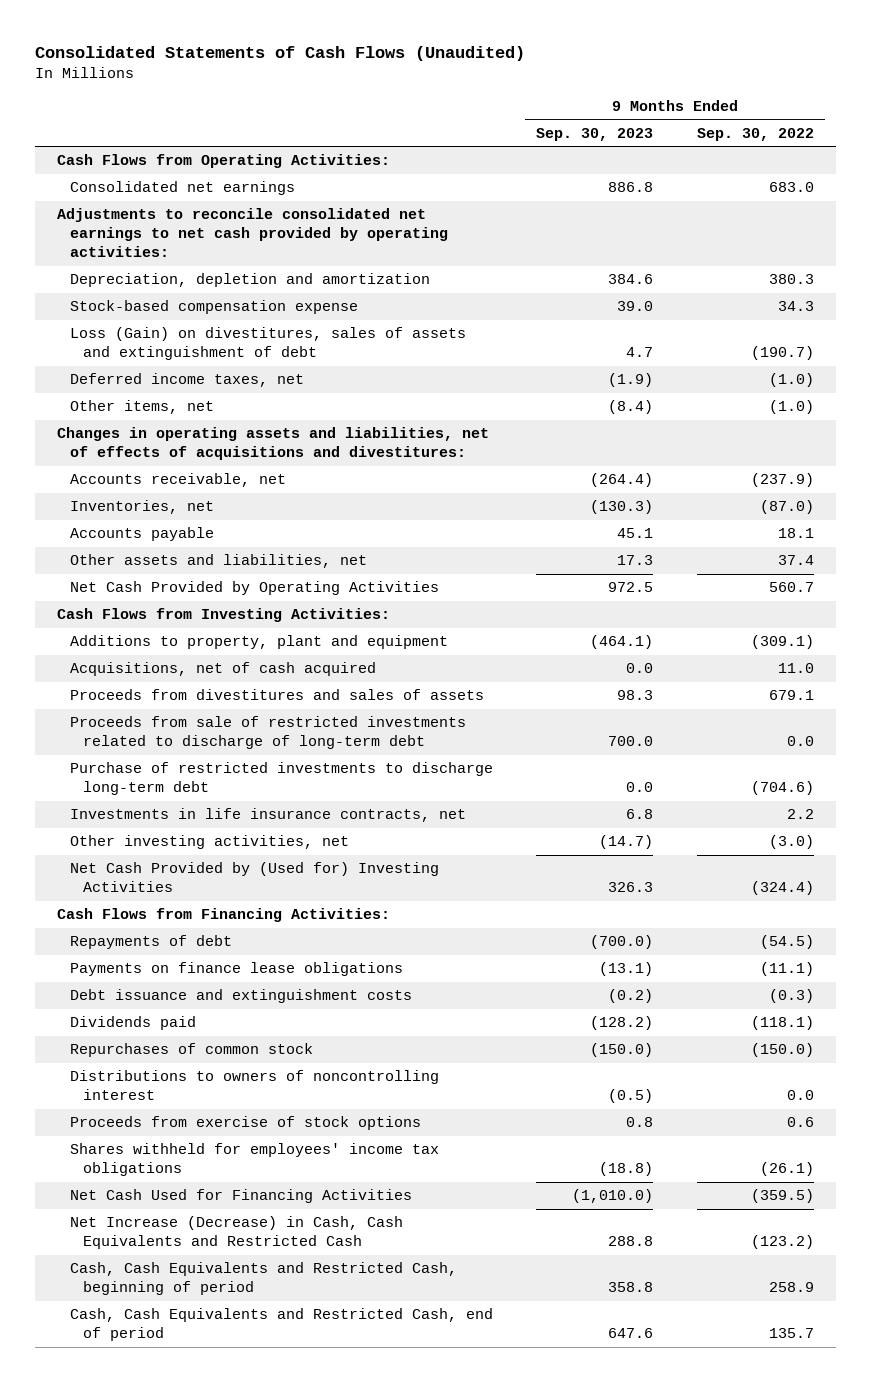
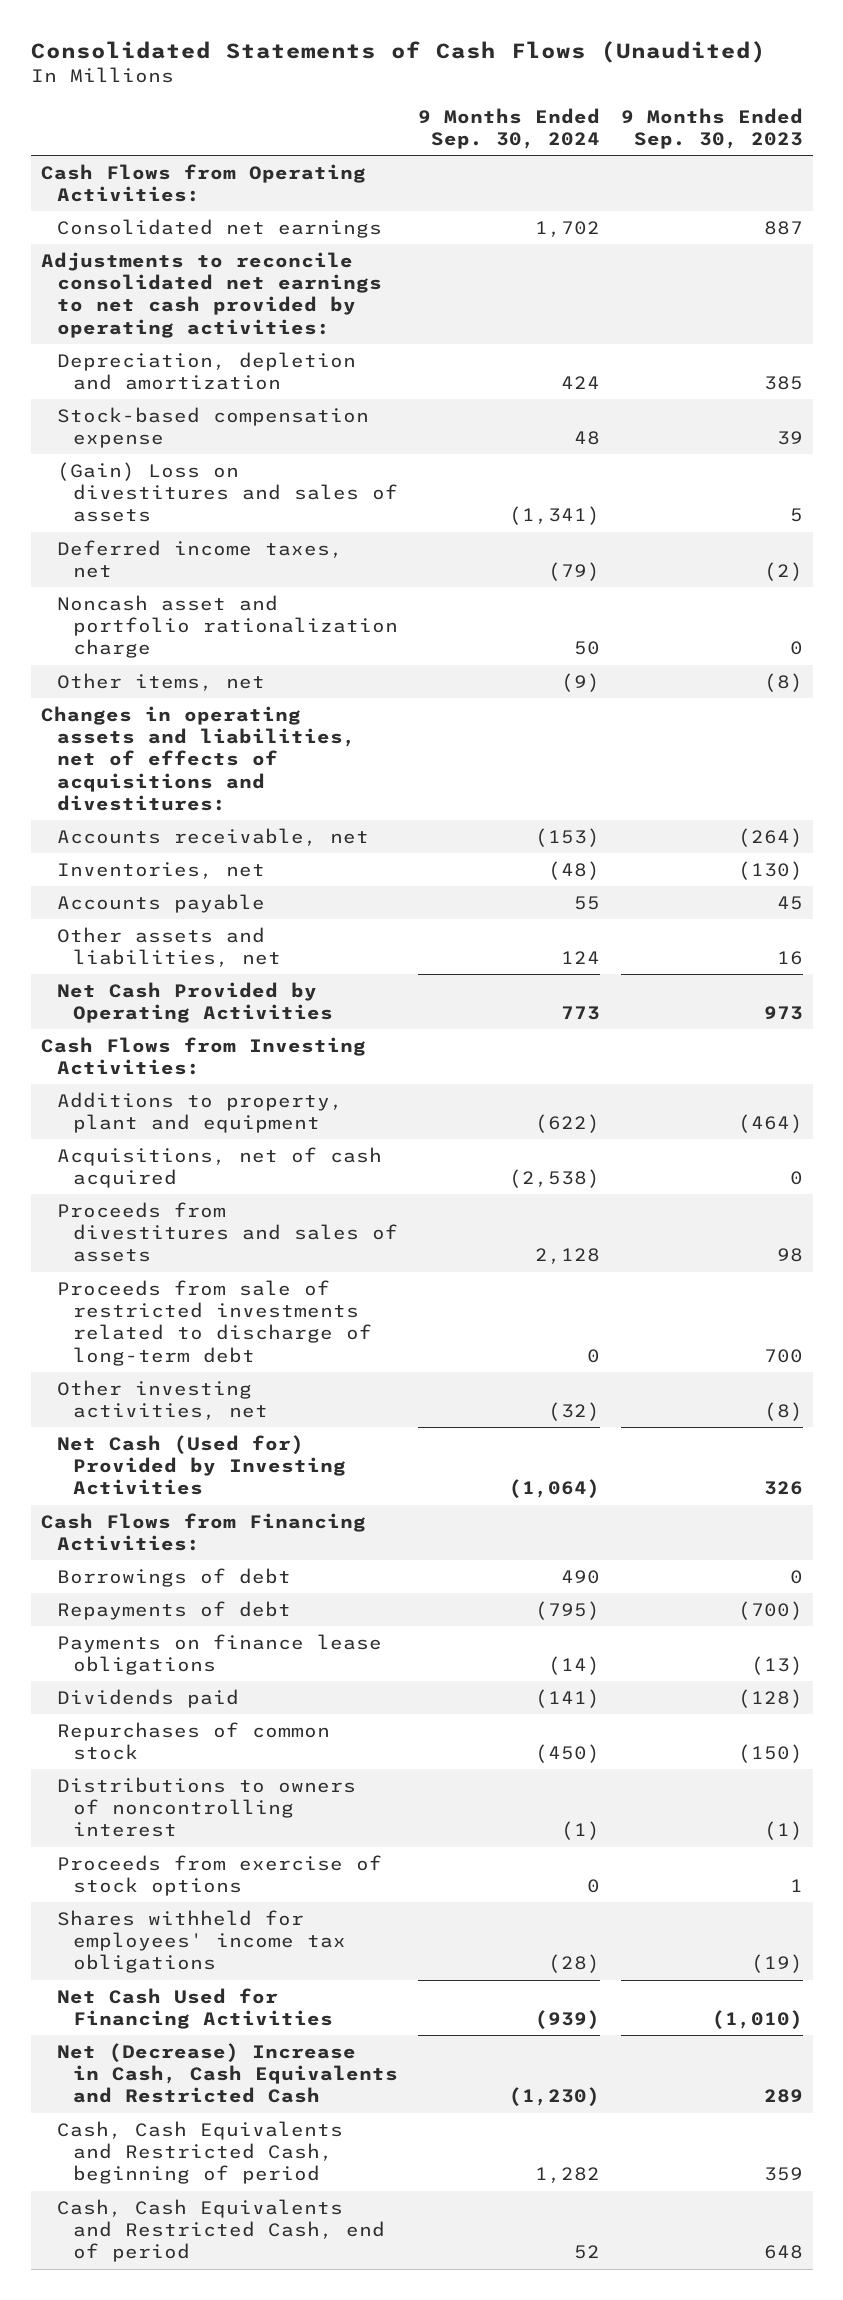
- | 9 Months Ended Sep. 30, 2023 | 9 Months Ended Sep. 30, 2022
+ | 9 Months Ended Sep. 30, 2024 | 9 Months Ended Sep. 30, 2023
- Consolidated net earnings | 886.8 | 683.0
+ Consolidated net earnings | 1,702 | 887
- Depreciation, depletion and amortization | 384.6 | 380.3
- Stock-based compensation expense | 39.0 | 34.3
- Loss (Gain) on divestitures, sales of assets and extinguishment of debt | 4.7 | (190.7)
- Deferred income taxes, net | (1.9) | (1.0)
- Other items, net | (8.4) | (1.0)
+ Depreciation, depletion and amortization | 424 | 385
+ Stock-based compensation expense | 48 | 39
+ (Gain) Loss on divestitures and sales of assets | (1,341) | 5
+ Deferred income taxes, net | (79) | (2)
+ Noncash asset and portfolio rationalization charge | 50 | 0
+ Other items, net | (9) | (8)
- Accounts receivable, net | (264.4) | (237.9)
- Inventories, net | (130.3) | (87.0)
- Accounts payable | 45.1 | 18.1
- Other assets and liabilities, net | 17.3 | 37.4
- Net Cash Provided by Operating Activities | 972.5 | 560.7
+ Accounts receivable, net | (153) | (264)
+ Inventories, net | (48) | (130)
+ Accounts payable | 55 | 45
+ Other assets and liabilities, net | 124 | 16
+ Net Cash Provided by Operating Activities | 773 | 973
- Additions to property, plant and equipment | (464.1) | (309.1)
- Acquisitions, net of cash acquired | 0.0 | 11.0
- Proceeds from divestitures and sales of assets | 98.3 | 679.1
- Proceeds from sale of restricted investments related to discharge of long-term debt | 700.0 | 0.0
- Purchase of restricted investments to discharge long-term debt | 0.0 | (704.6)
- Investments in life insurance contracts, net | 6.8 | 2.2
- Other investing activities, net | (14.7) | (3.0)
- Net Cash Provided by (Used for) Investing Activities | 326.3 | (324.4)
+ Additions to property, plant and equipment | (622) | (464)
+ Acquisitions, net of cash acquired | (2,538) | 0
+ Proceeds from divestitures and sales of assets | 2,128 | 98
+ Proceeds from sale of restricted investments related to discharge of long-term debt | 0 | 700
+ Other investing activities, net | (32) | (8)
+ Net Cash (Used for) Provided by Investing Activities | (1,064) | 326
- Repayments of debt | (700.0) | (54.5)
- Payments on finance lease obligations | (13.1) | (11.1)
- Debt issuance and extinguishment costs | (0.2) | (0.3)
- Dividends paid | (128.2) | (118.1)
- Repurchases of common stock | (150.0) | (150.0)
- Distributions to owners of noncontrolling interest | (0.5) | 0.0
- Proceeds from exercise of stock options | 0.8 | 0.6
- Shares withheld for employees' income tax obligations | (18.8) | (26.1)
- Net Cash Used for Financing Activities | (1,010.0) | (359.5)
- Net Increase (Decrease) in Cash, Cash Equivalents and Restricted Cash | 288.8 | (123.2)
- Cash, Cash Equivalents and Restricted Cash, beginning of period | 358.8 | 258.9
- Cash, Cash Equivalents and Restricted Cash, end of period | 647.6 | 135.7
+ Borrowings of debt | 490 | 0
+ Repayments of debt | (795) | (700)
+ Payments on finance lease obligations | (14) | (13)
+ Dividends paid | (141) | (128)
+ Repurchases of common stock | (450) | (150)
+ Distributions to owners of noncontrolling interest | (1) | (1)
+ Proceeds from exercise of stock options | 0 | 1
+ Shares withheld for employees' income tax obligations | (28) | (19)
+ Net Cash Used for Financing Activities | (939) | (1,010)
+ Net (Decrease) Increase in Cash, Cash Equivalents and Restricted Cash | (1,230) | 289
+ Cash, Cash Equivalents and Restricted Cash, beginning of period | 1,282 | 359
+ Cash, Cash Equivalents and Restricted Cash, end of period | 52 | 648

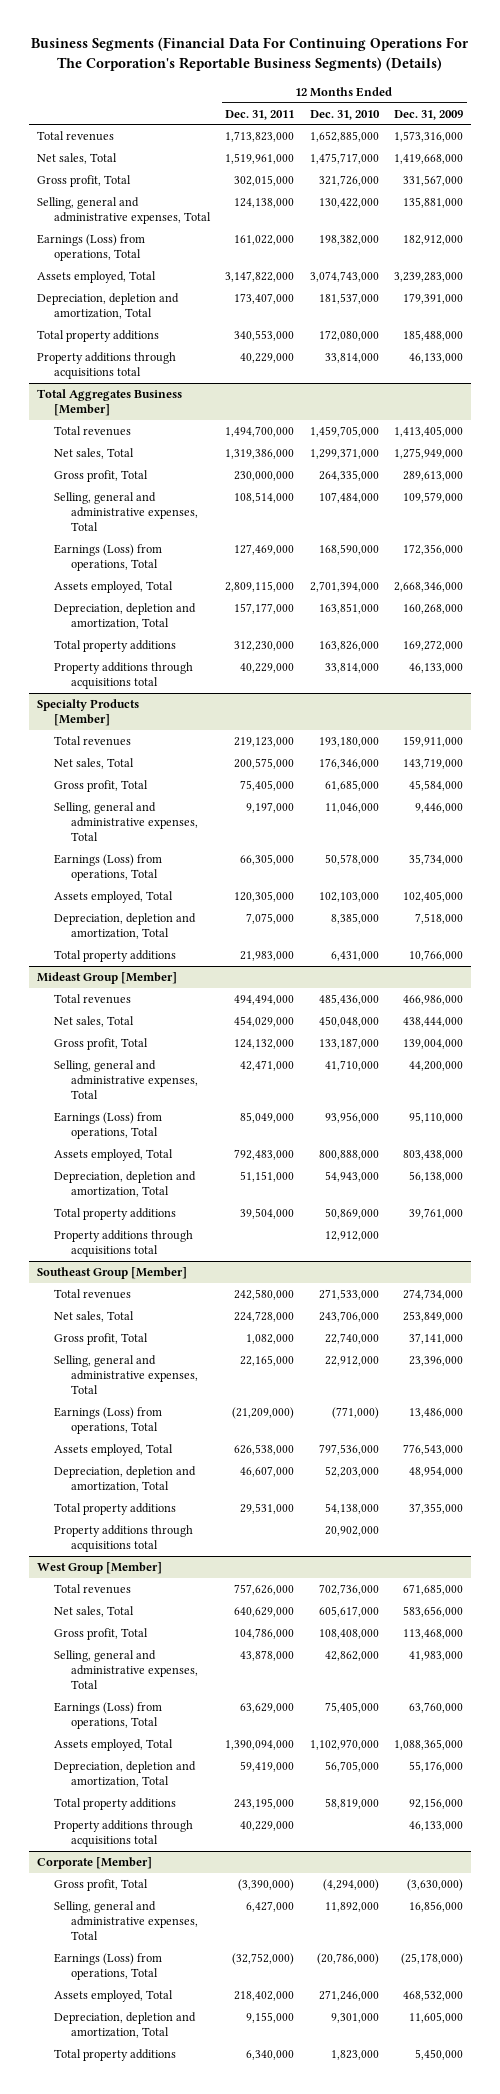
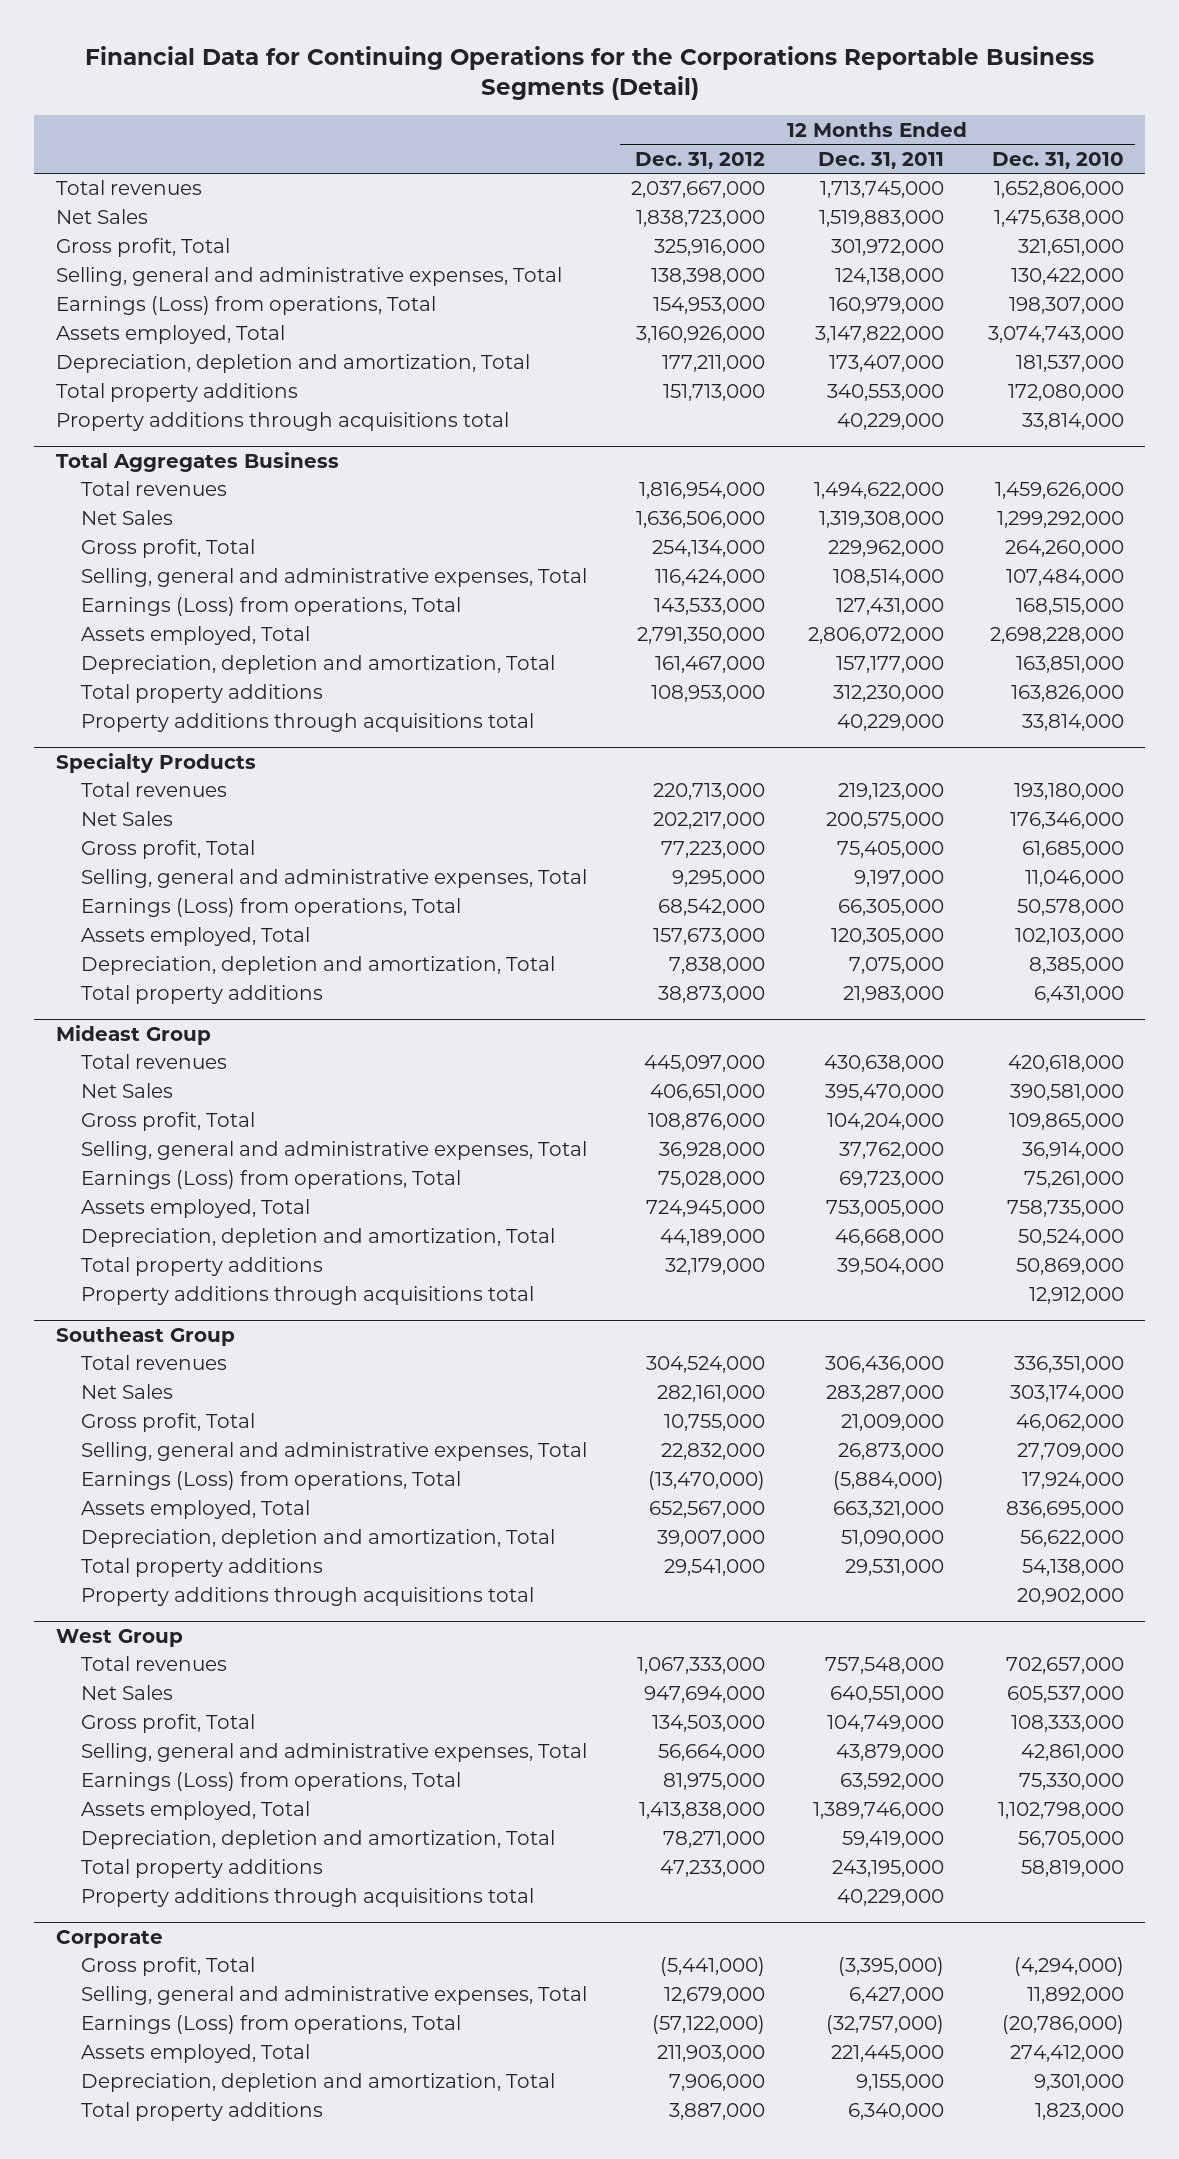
- Business Segments (Financial Data For Continuing Operations For The Corporation's Reportable Business Segments) (Details)
+ Financial Data for Continuing Operations for the Corporations Reportable Business Segments (Detail)
- | 12 Months Ended Dec. 31, 2011 | 12 Months Ended Dec. 31, 2010 | 12 Months Ended Dec. 31, 2009
+ | 12 Months Ended Dec. 31, 2012 | 12 Months Ended Dec. 31, 2011 | 12 Months Ended Dec. 31, 2010
- Total revenues | 1,713,823,000 | 1,652,885,000 | 1,573,316,000
- Net sales, Total | 1,519,961,000 | 1,475,717,000 | 1,419,668,000
- Gross profit, Total | 302,015,000 | 321,726,000 | 331,567,000
+ Total revenues | 2,037,667,000 | 1,713,745,000 | 1,652,806,000
+ Net Sales | 1,838,723,000 | 1,519,883,000 | 1,475,638,000
+ Gross profit, Total | 325,916,000 | 301,972,000 | 321,651,000
- Earnings (Loss) from operations, Total | 161,022,000 | 198,382,000 | 182,912,000
+ Earnings (Loss) from operations, Total | 154,953,000 | 160,979,000 | 198,307,000
- Total Aggregates Business [Member]
- Total revenues | 1,494,700,000 | 1,459,705,000 | 1,413,405,000
- Net sales, Total | 1,319,386,000 | 1,299,371,000 | 1,275,949,000
- Gross profit, Total | 230,000,000 | 264,335,000 | 289,613,000
+ Total Aggregates Business
+ Total revenues | 1,816,954,000 | 1,494,622,000 | 1,459,626,000
+ Net Sales | 1,636,506,000 | 1,319,308,000 | 1,299,292,000
+ Gross profit, Total | 254,134,000 | 229,962,000 | 264,260,000
- Earnings (Loss) from operations, Total | 127,469,000 | 168,590,000 | 172,356,000
- Assets employed, Total | 2,809,115,000 | 2,701,394,000 | 2,668,346,000
+ Earnings (Loss) from operations, Total | 143,533,000 | 127,431,000 | 168,515,000
+ Assets employed, Total | 2,791,350,000 | 2,806,072,000 | 2,698,228,000
- Specialty Products [Member]
+ Specialty Products
- Net sales, Total | 200,575,000 | 176,346,000 | 143,719,000
+ Net Sales | 202,217,000 | 200,575,000 | 176,346,000
- Mideast Group [Member]
- Total revenues | 494,494,000 | 485,436,000 | 466,986,000
- Net sales, Total | 454,029,000 | 450,048,000 | 438,444,000
- Gross profit, Total | 124,132,000 | 133,187,000 | 139,004,000
- Selling, general and administrative expenses, Total | 42,471,000 | 41,710,000 | 44,200,000
- Earnings (Loss) from operations, Total | 85,049,000 | 93,956,000 | 95,110,000
- Assets employed, Total | 792,483,000 | 800,888,000 | 803,438,000
- Depreciation, depletion and amortization, Total | 51,151,000 | 54,943,000 | 56,138,000
+ Mideast Group
+ Total revenues | 445,097,000 | 430,638,000 | 420,618,000
+ Net Sales | 406,651,000 | 395,470,000 | 390,581,000
+ Gross profit, Total | 108,876,000 | 104,204,000 | 109,865,000
+ Selling, general and administrative expenses, Total | 36,928,000 | 37,762,000 | 36,914,000
+ Earnings (Loss) from operations, Total | 75,028,000 | 69,723,000 | 75,261,000
+ Assets employed, Total | 724,945,000 | 753,005,000 | 758,735,000
+ Depreciation, depletion and amortization, Total | 44,189,000 | 46,668,000 | 50,524,000
- Southeast Group [Member]
- Total revenues | 242,580,000 | 271,533,000 | 274,734,000
- Net sales, Total | 224,728,000 | 243,706,000 | 253,849,000
- Gross profit, Total | 1,082,000 | 22,740,000 | 37,141,000
- Selling, general and administrative expenses, Total | 22,165,000 | 22,912,000 | 23,396,000
- Earnings (Loss) from operations, Total | (21,209,000) | (771,000) | 13,486,000
- Assets employed, Total | 626,538,000 | 797,536,000 | 776,543,000
- Depreciation, depletion and amortization, Total | 46,607,000 | 52,203,000 | 48,954,000
+ Southeast Group
+ Total revenues | 304,524,000 | 306,436,000 | 336,351,000
+ Net Sales | 282,161,000 | 283,287,000 | 303,174,000
+ Gross profit, Total | 10,755,000 | 21,009,000 | 46,062,000
+ Selling, general and administrative expenses, Total | 22,832,000 | 26,873,000 | 27,709,000
+ Earnings (Loss) from operations, Total | (13,470,000) | (5,884,000) | 17,924,000
+ Assets employed, Total | 652,567,000 | 663,321,000 | 836,695,000
+ Depreciation, depletion and amortization, Total | 39,007,000 | 51,090,000 | 56,622,000
- West Group [Member]
- Total revenues | 757,626,000 | 702,736,000 | 671,685,000
- Net sales, Total | 640,629,000 | 605,617,000 | 583,656,000
- Gross profit, Total | 104,786,000 | 108,408,000 | 113,468,000
- Selling, general and administrative expenses, Total | 43,878,000 | 42,862,000 | 41,983,000
- Earnings (Loss) from operations, Total | 63,629,000 | 75,405,000 | 63,760,000
- Assets employed, Total | 1,390,094,000 | 1,102,970,000 | 1,088,365,000
+ West Group
+ Total revenues | 1,067,333,000 | 757,548,000 | 702,657,000
+ Net Sales | 947,694,000 | 640,551,000 | 605,537,000
+ Gross profit, Total | 134,503,000 | 104,749,000 | 108,333,000
+ Selling, general and administrative expenses, Total | 56,664,000 | 43,879,000 | 42,861,000
+ Earnings (Loss) from operations, Total | 81,975,000 | 63,592,000 | 75,330,000
+ Assets employed, Total | 1,413,838,000 | 1,389,746,000 | 1,102,798,000
- Corporate [Member]
- Gross profit, Total | (3,390,000) | (4,294,000) | (3,630,000)
+ Corporate
+ Gross profit, Total | (5,441,000) | (3,395,000) | (4,294,000)
- Earnings (Loss) from operations, Total | (32,752,000) | (20,786,000) | (25,178,000)
- Assets employed, Total | 218,402,000 | 271,246,000 | 468,532,000
+ Earnings (Loss) from operations, Total | (57,122,000) | (32,757,000) | (20,786,000)
+ Assets employed, Total | 211,903,000 | 221,445,000 | 274,412,000

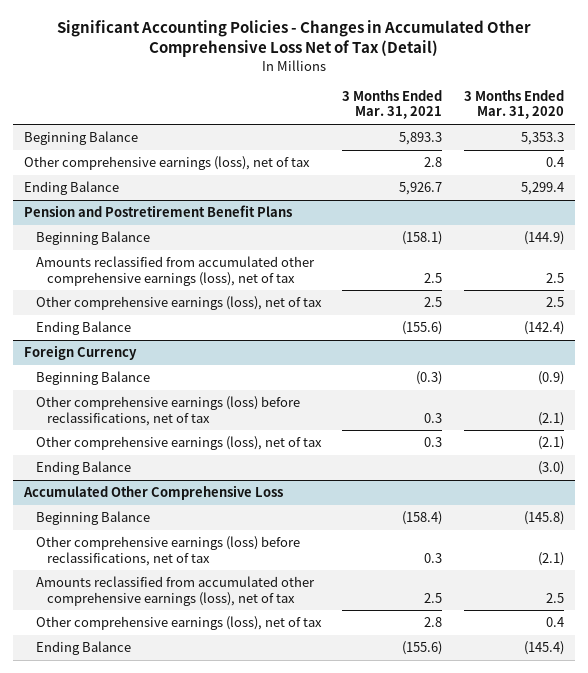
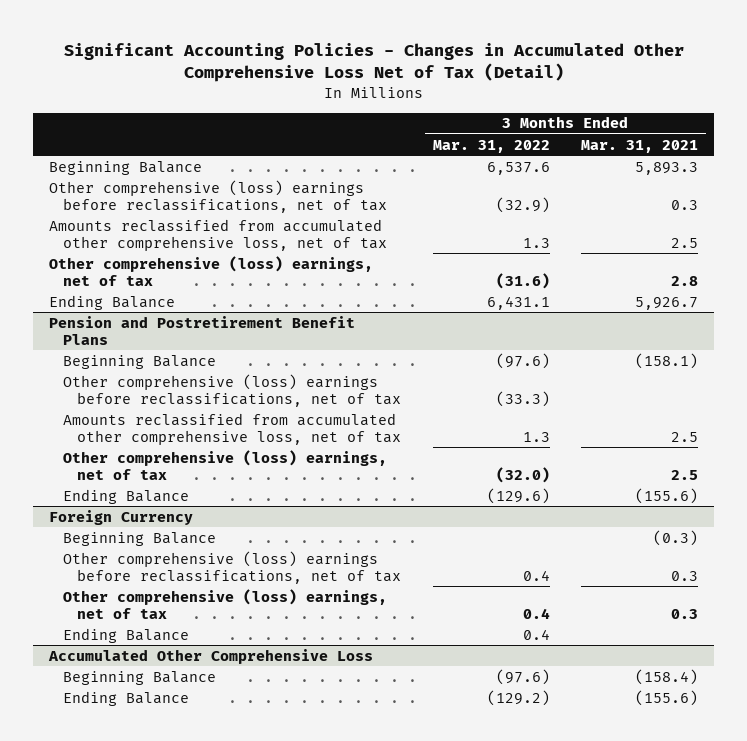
- | 3 Months Ended Mar. 31, 2021 | 3 Months Ended Mar. 31, 2020
+ | 3 Months Ended Mar. 31, 2022 | 3 Months Ended Mar. 31, 2021
- Other comprehensive earnings (loss), net of tax | 2.8 | 0.4
+ Other comprehensive (loss) earnings before reclassifications, net of tax | (32.9) | 0.3
+ Amounts reclassified from accumulated other comprehensive loss, net of tax | 1.3 | 2.5
+ Other comprehensive (loss) earnings, net of tax | (31.6) | 2.8
@ Pension and Postretirement Benefit Plans
- Amounts reclassified from accumulated other comprehensive earnings (loss), net of tax | 2.5 | 2.5
- Other comprehensive earnings (loss), net of tax | 2.5 | 2.5
+ Other comprehensive (loss) earnings before reclassifications, net of tax | (33.3) |
+ Amounts reclassified from accumulated other comprehensive loss, net of tax | 1.3 | 2.5
+ Other comprehensive (loss) earnings, net of tax | (32.0) | 2.5
@ Foreign Currency
- Other comprehensive earnings (loss) before reclassifications, net of tax | 0.3 | (2.1)
- Other comprehensive earnings (loss), net of tax | 0.3 | (2.1)
+ Other comprehensive (loss) earnings before reclassifications, net of tax | 0.4 | 0.3
+ Other comprehensive (loss) earnings, net of tax | 0.4 | 0.3
@ Accumulated Other Comprehensive Loss
- Other comprehensive earnings (loss) before reclassifications, net of tax | 0.3 | (2.1)
- Amounts reclassified from accumulated other comprehensive earnings (loss), net of tax | 2.5 | 2.5
- Other comprehensive earnings (loss), net of tax | 2.8 | 0.4

